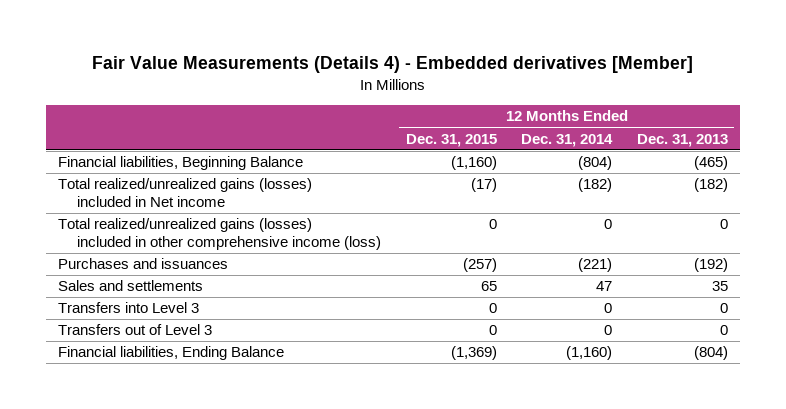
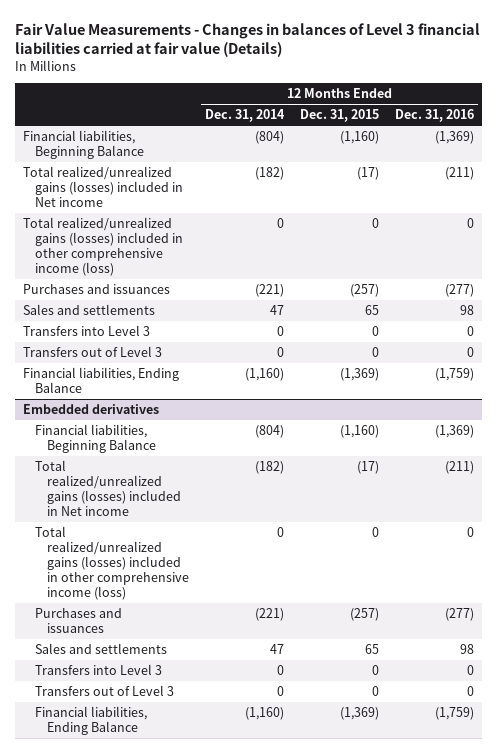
- Fair Value Measurements (Details 4) - Embedded derivatives [Member]
+ Fair Value Measurements - Changes in balances of Level 3 financial liabilities carried at fair value (Details)
- | 12 Months Ended Dec. 31, 2015 | 12 Months Ended Dec. 31, 2014 | 12 Months Ended Dec. 31, 2013
+ | 12 Months Ended Dec. 31, 2014 | 12 Months Ended Dec. 31, 2015 | 12 Months Ended Dec. 31, 2016
+ Embedded derivatives
+ Financial liabilities, Beginning Balance | (804) | (1,160) | (1,369)
+ Total realized/unrealized gains (losses) included in Net income | (182) | (17) | (211)
+ Total realized/unrealized gains (losses) included in other comprehensive income (loss) | 0 | 0 | 0
+ Purchases and issuances | (221) | (257) | (277)
+ Sales and settlements | 47 | 65 | 98
+ Transfers into Level 3 | 0 | 0 | 0
+ Transfers out of Level 3 | 0 | 0 | 0
+ Financial liabilities, Ending Balance | (1,160) | (1,369) | (1,759)

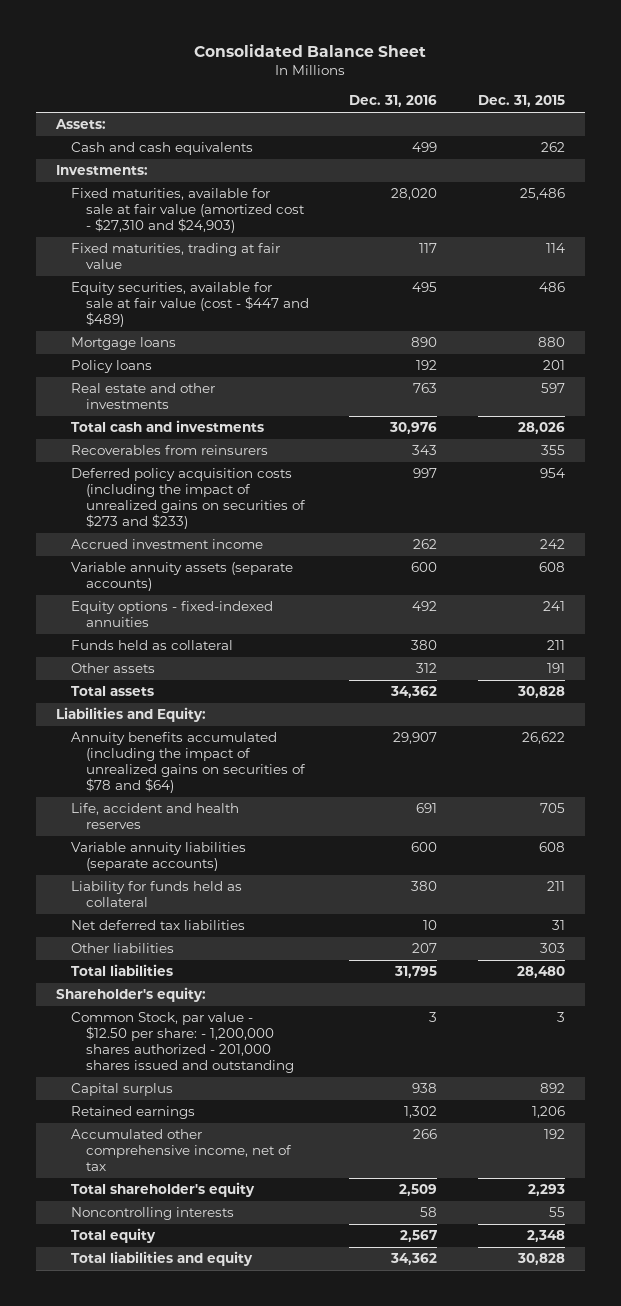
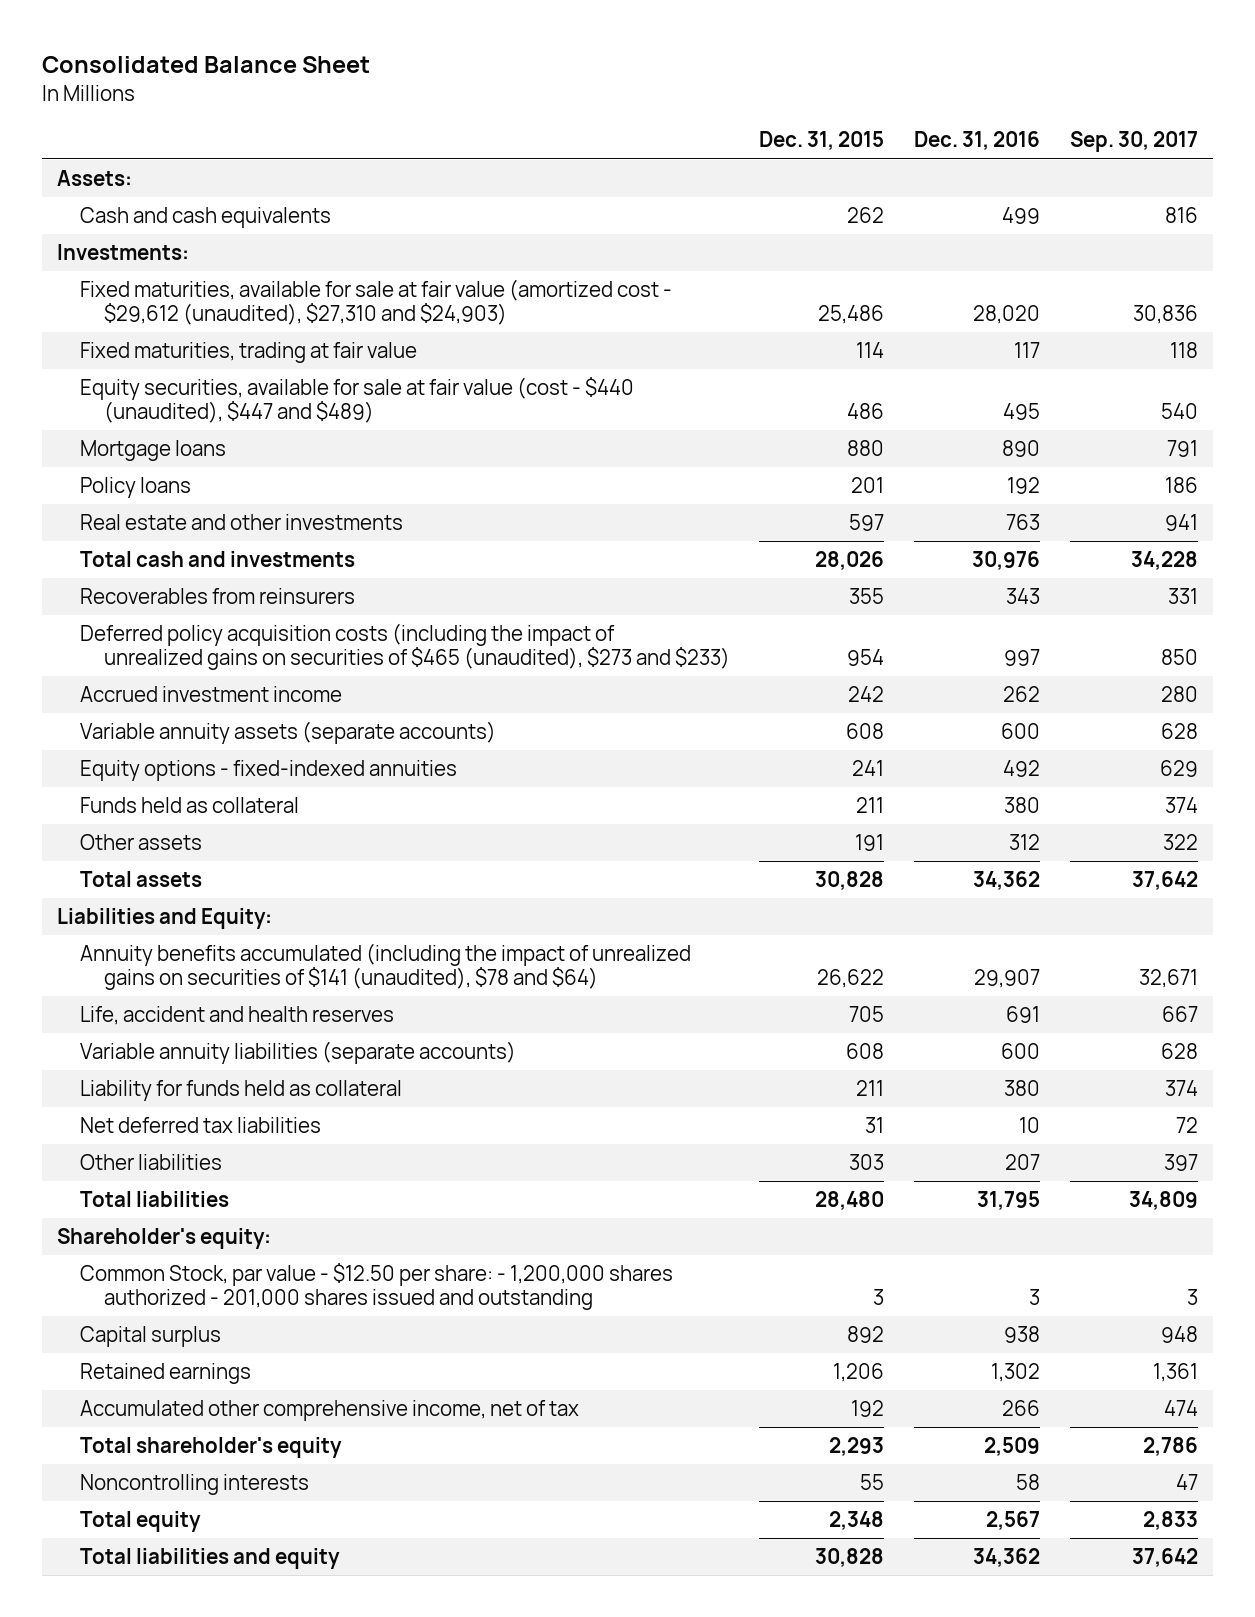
- | Dec. 31, 2016 | Dec. 31, 2015
+ | Dec. 31, 2015 | Dec. 31, 2016 | Sep. 30, 2017
- Fixed maturities, available for sale at fair value (amortized cost - $27,310 and $24,903) | 28,020 | 25,486
+ Fixed maturities, available for sale at fair value (amortized cost - $29,612 (unaudited), $27,310 and $24,903) | 25,486 | 28,020 | 30,836
- Equity securities, available for sale at fair value (cost - $447 and $489) | 495 | 486
+ Equity securities, available for sale at fair value (cost - $440 (unaudited), $447 and $489) | 486 | 495 | 540
- Deferred policy acquisition costs (including the impact of unrealized gains on securities of $273 and $233) | 997 | 954
+ Deferred policy acquisition costs (including the impact of unrealized gains on securities of $465 (unaudited), $273 and $233) | 954 | 997 | 850
- Annuity benefits accumulated (including the impact of unrealized gains on securities of $78 and $64) | 29,907 | 26,622
+ Annuity benefits accumulated (including the impact of unrealized gains on securities of $141 (unaudited), $78 and $64) | 26,622 | 29,907 | 32,671

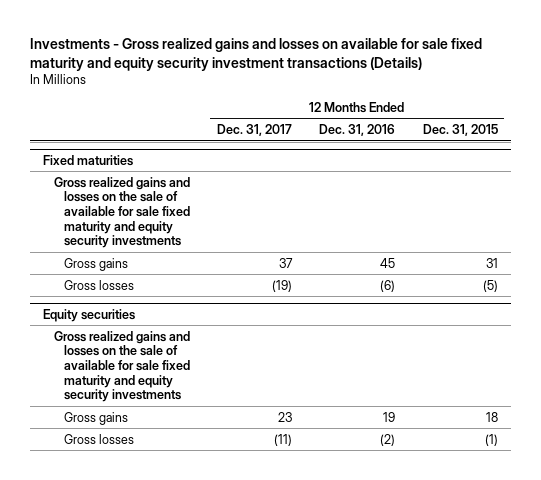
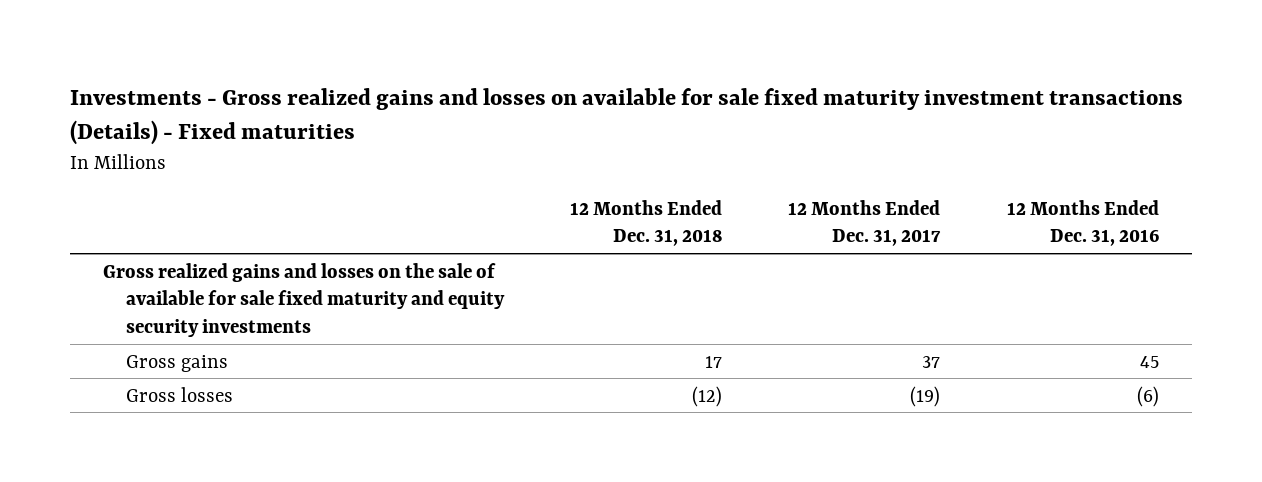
- Investments - Gross realized gains and losses on available for sale fixed maturity and equity security investment transactions (Details)
+ Investments - Gross realized gains and losses on available for sale fixed maturity investment transactions (Details) - Fixed maturities
- | 12 Months Ended Dec. 31, 2017 | 12 Months Ended Dec. 31, 2016 | 12 Months Ended Dec. 31, 2015
+ | 12 Months Ended Dec. 31, 2018 | 12 Months Ended Dec. 31, 2017 | 12 Months Ended Dec. 31, 2016
- Fixed maturities
- Equity securities
- Gross realized gains and losses on the sale of available for sale fixed maturity and equity security investments
- Gross gains | 23 | 19 | 18
- Gross losses | (11) | (2) | (1)

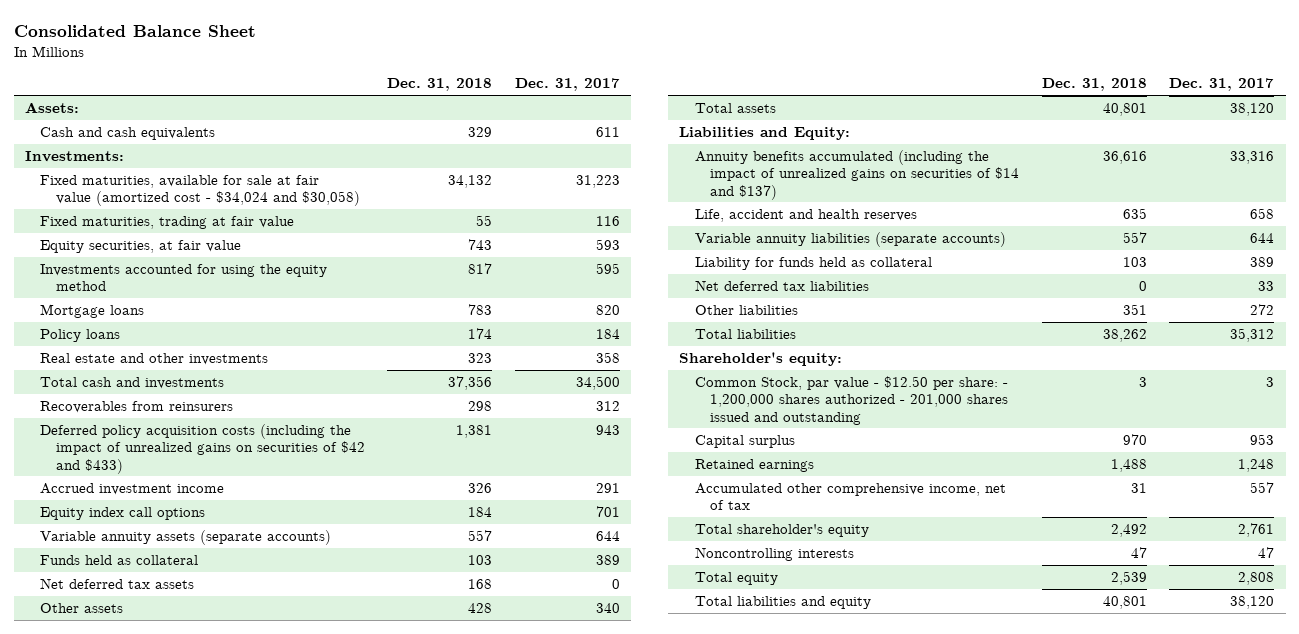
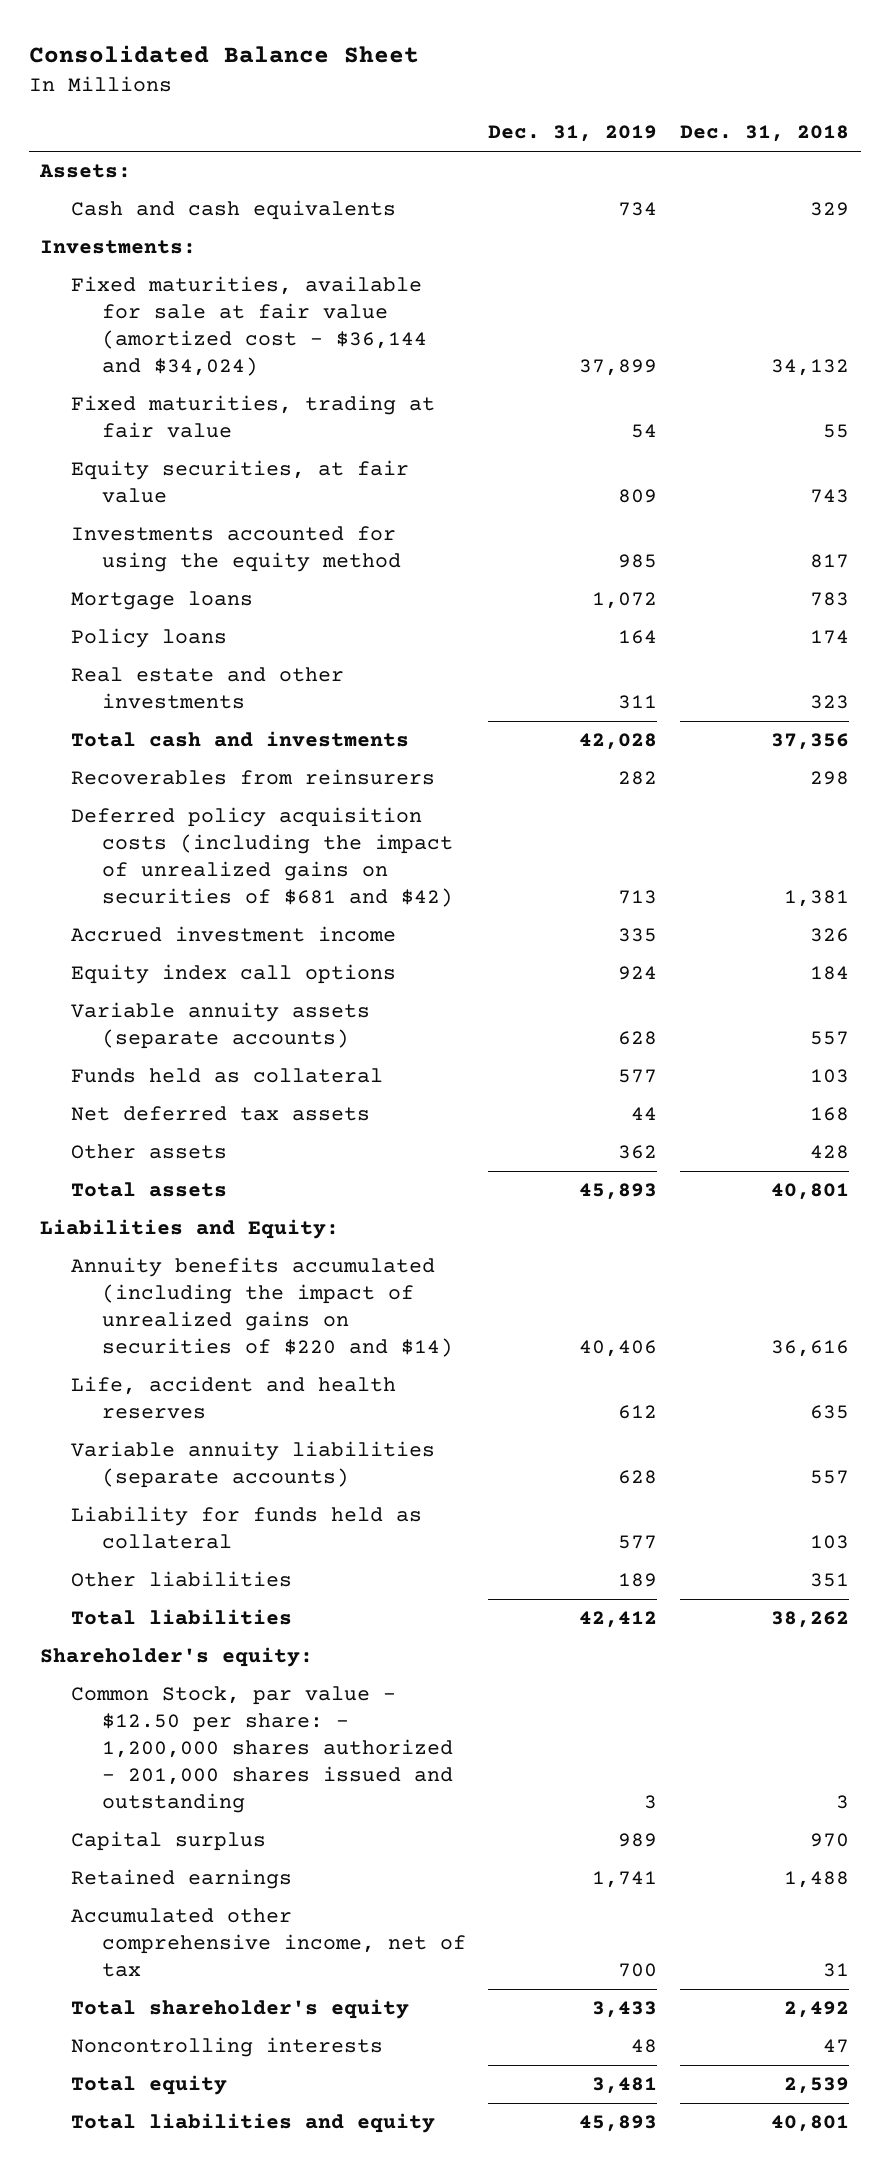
- | Dec. 31, 2018 | Dec. 31, 2017
+ | Dec. 31, 2019 | Dec. 31, 2018
- Fixed maturities, available for sale at fair value (amortized cost - $34,024 and $30,058) | 34,132 | 31,223
+ Fixed maturities, available for sale at fair value (amortized cost - $36,144 and $34,024) | 37,899 | 34,132
- Deferred policy acquisition costs (including the impact of unrealized gains on securities of $42 and $433) | 1,381 | 943
+ Deferred policy acquisition costs (including the impact of unrealized gains on securities of $681 and $42) | 713 | 1,381
- Annuity benefits accumulated (including the impact of unrealized gains on securities of $14 and $137) | 36,616 | 33,316
+ Annuity benefits accumulated (including the impact of unrealized gains on securities of $220 and $14) | 40,406 | 36,616
- Net deferred tax liabilities | 0 | 33

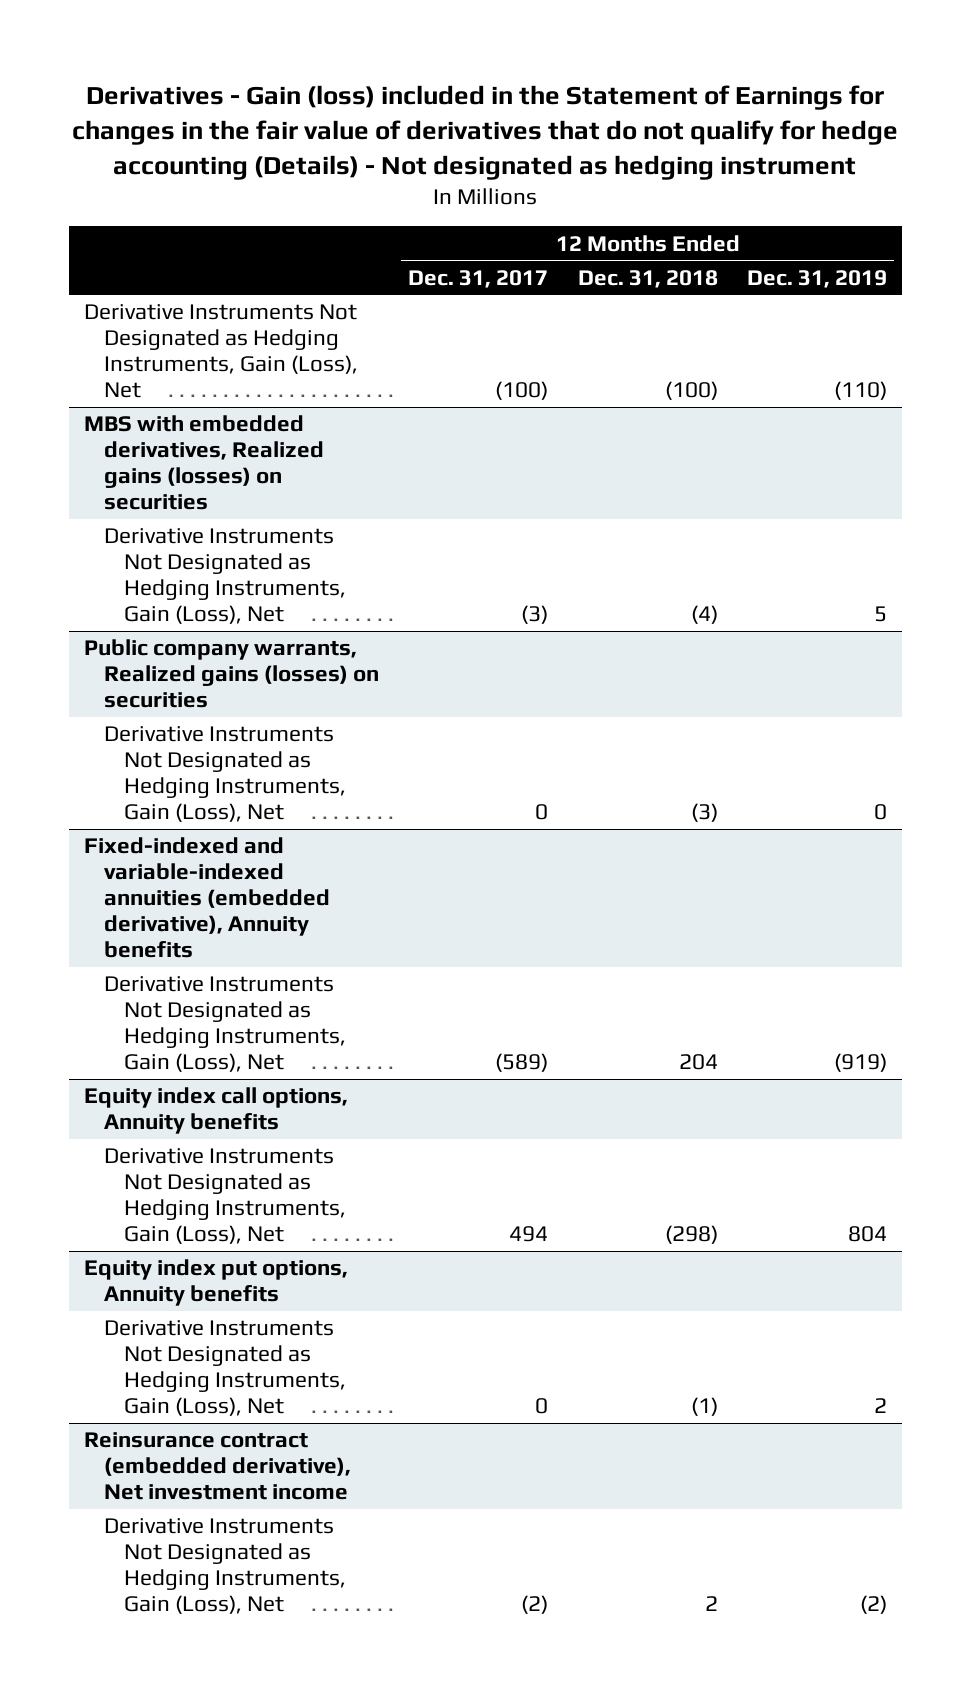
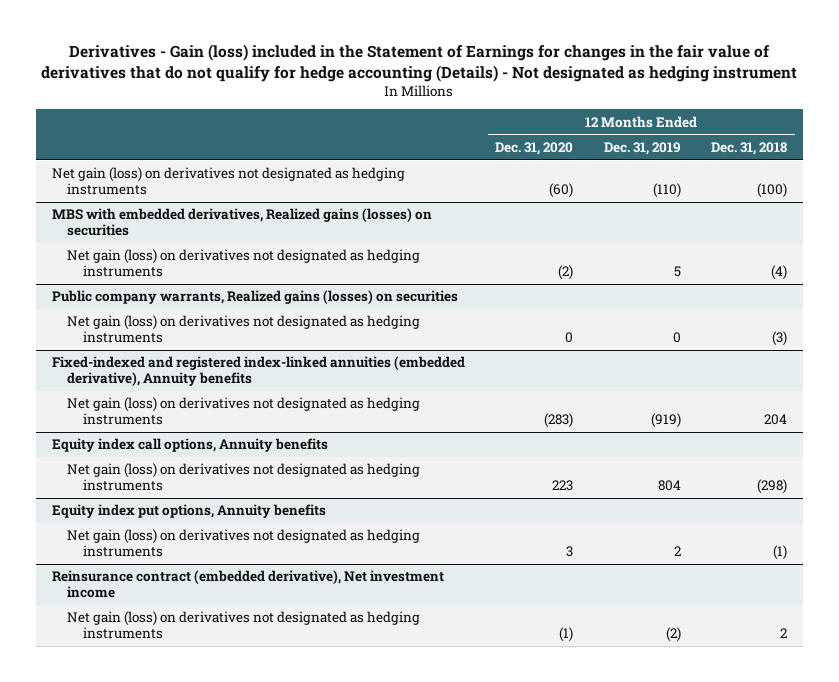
- | 12 Months Ended Dec. 31, 2017 | 12 Months Ended Dec. 31, 2018 | 12 Months Ended Dec. 31, 2019
+ | 12 Months Ended Dec. 31, 2020 | 12 Months Ended Dec. 31, 2019 | 12 Months Ended Dec. 31, 2018
- Derivative Instruments Not Designated as Hedging Instruments, Gain (Loss), Net | (100) | (100) | (110)
+ Net gain (loss) on derivatives not designated as hedging instruments | (60) | (110) | (100)
@ MBS with embedded derivatives, Realized gains (losses) on securities
- Derivative Instruments Not Designated as Hedging Instruments, Gain (Loss), Net | (3) | (4) | 5
+ Net gain (loss) on derivatives not designated as hedging instruments | (2) | 5 | (4)
@ Public company warrants, Realized gains (losses) on securities
- Derivative Instruments Not Designated as Hedging Instruments, Gain (Loss), Net | 0 | (3) | 0
- Fixed-indexed and variable-indexed annuities (embedded derivative), Annuity benefits
- Derivative Instruments Not Designated as Hedging Instruments, Gain (Loss), Net | (589) | 204 | (919)
@ Public company warrants, Realized gains (losses) on securities
+ Net gain (loss) on derivatives not designated as hedging instruments | 0 | 0 | (3)
+ Fixed-indexed and registered index-linked annuities (embedded derivative), Annuity benefits
+ Net gain (loss) on derivatives not designated as hedging instruments | (283) | (919) | 204
@ Equity index call options, Annuity benefits
- Derivative Instruments Not Designated as Hedging Instruments, Gain (Loss), Net | 494 | (298) | 804
+ Net gain (loss) on derivatives not designated as hedging instruments | 223 | 804 | (298)
@ Equity index put options, Annuity benefits
- Derivative Instruments Not Designated as Hedging Instruments, Gain (Loss), Net | 0 | (1) | 2
+ Net gain (loss) on derivatives not designated as hedging instruments | 3 | 2 | (1)
@ Reinsurance contract (embedded derivative), Net investment income
- Derivative Instruments Not Designated as Hedging Instruments, Gain (Loss), Net | (2) | 2 | (2)
+ Net gain (loss) on derivatives not designated as hedging instruments | (1) | (2) | 2

